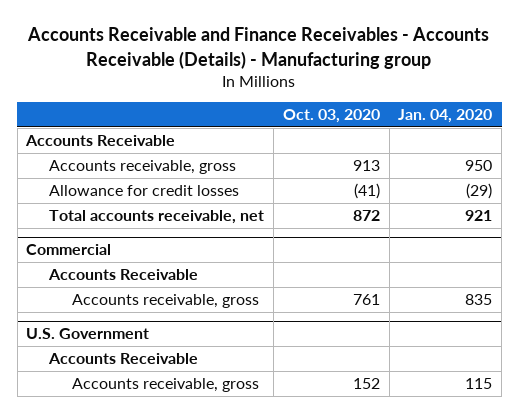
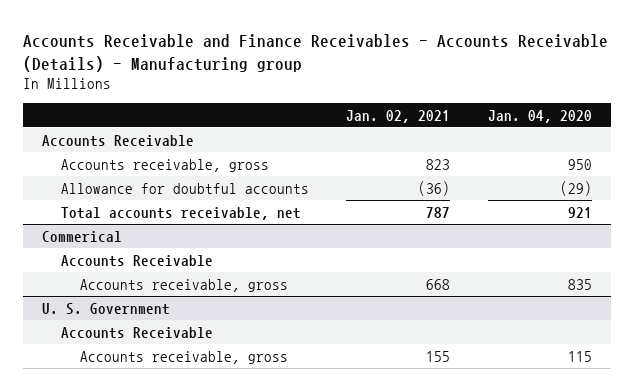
- | Oct. 03, 2020 | Jan. 04, 2020
+ | Jan. 02, 2021 | Jan. 04, 2020
- Allowance for credit losses | (41) | (29)
+ Allowance for doubtful accounts | (36) | (29)
- Commercial
+ Commerical
- U.S. Government
+ U. S. Government

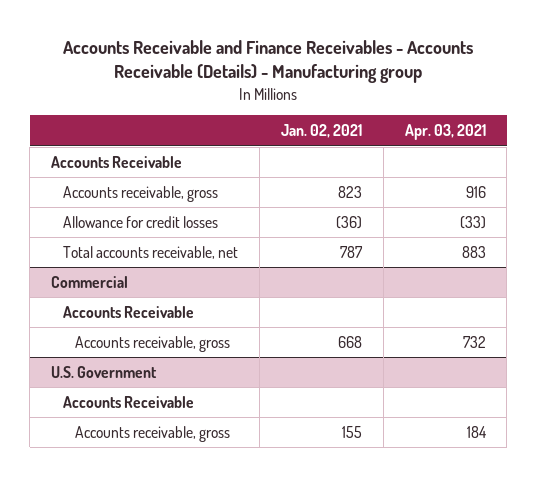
- | Jan. 02, 2021 | Jan. 04, 2020
+ | Jan. 02, 2021 | Apr. 03, 2021
- Allowance for doubtful accounts | (36) | (29)
+ Allowance for credit losses | (36) | (33)
- Commerical
+ Commercial
- U. S. Government
+ U.S. Government

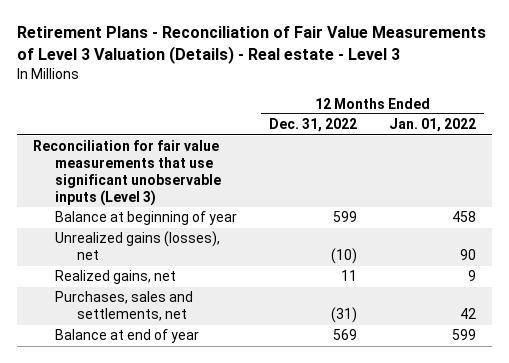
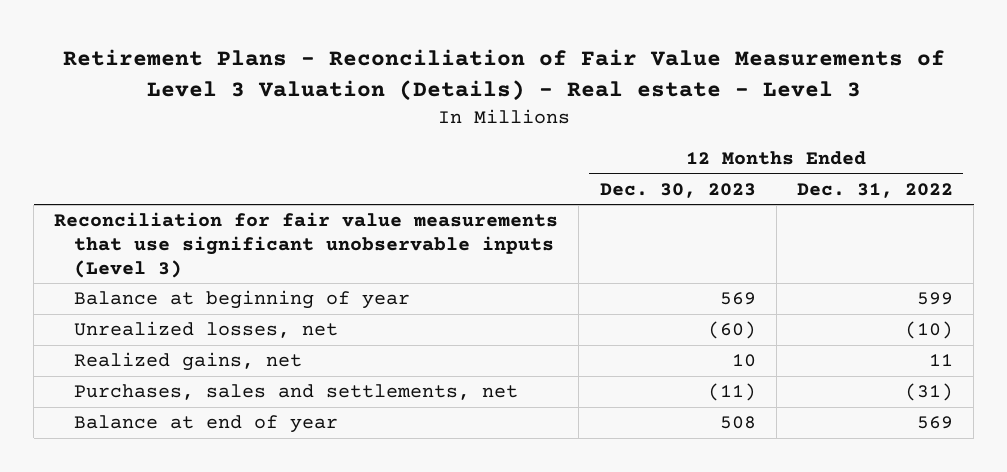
- | 12 Months Ended Dec. 31, 2022 | 12 Months Ended Jan. 01, 2022
+ | 12 Months Ended Dec. 30, 2023 | 12 Months Ended Dec. 31, 2022
- Unrealized gains (losses), net | (10) | 90
+ Unrealized losses, net | (60) | (10)

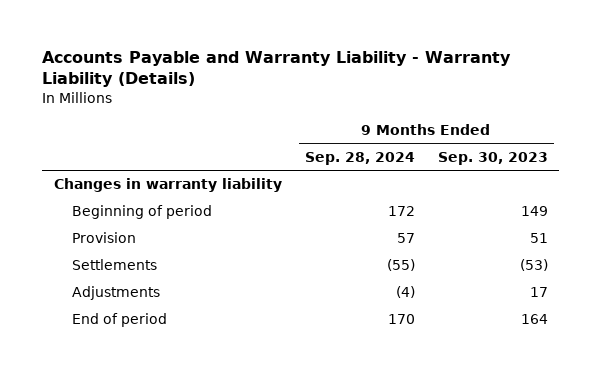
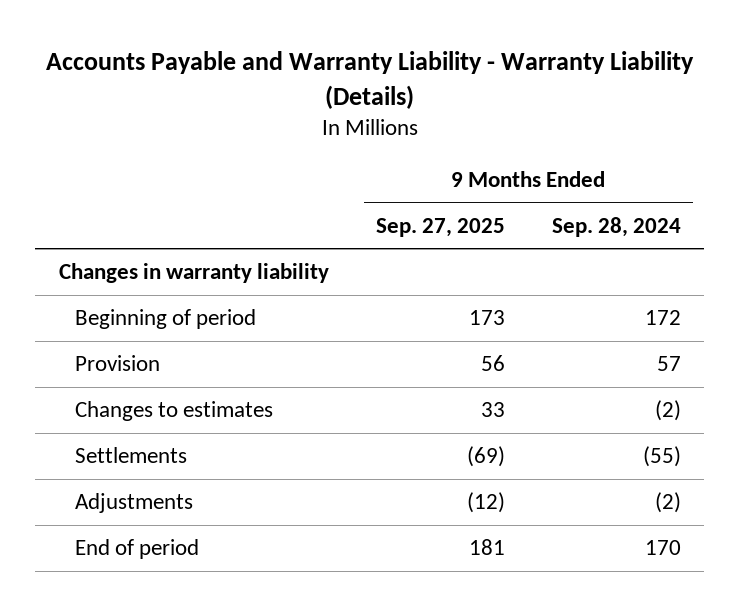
- | 9 Months Ended Sep. 28, 2024 | 9 Months Ended Sep. 30, 2023
+ | 9 Months Ended Sep. 27, 2025 | 9 Months Ended Sep. 28, 2024
+ Changes to estimates | 33 | (2)
- Adjustments | (4) | 17
+ Adjustments | (12) | (2)

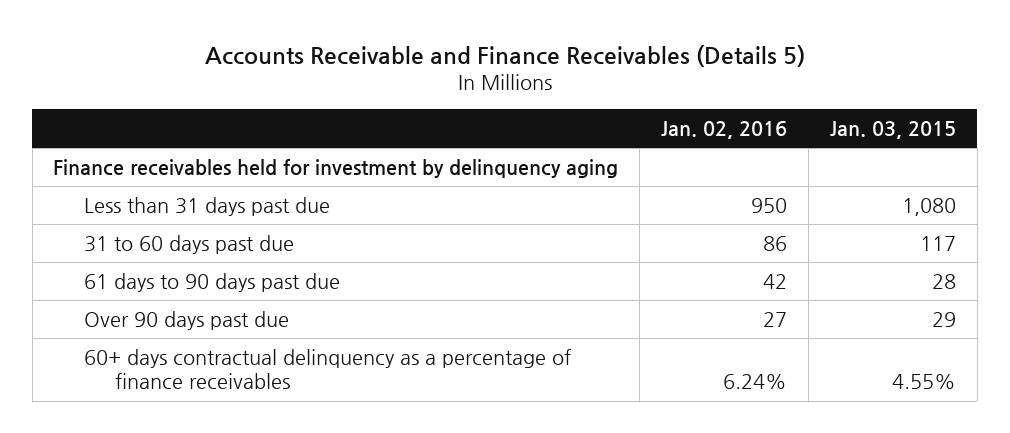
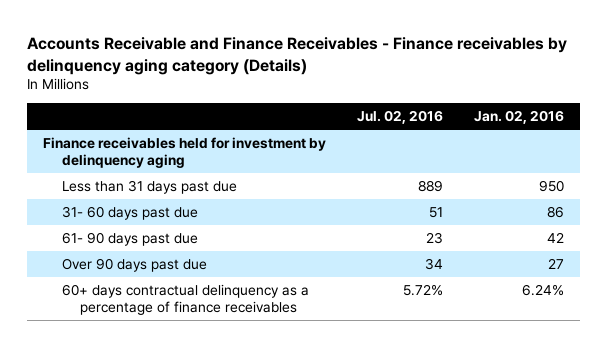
- Accounts Receivable and Finance Receivables (Details 5)
+ Accounts Receivable and Finance Receivables - Finance receivables by delinquency aging category (Details)
- | Jan. 02, 2016 | Jan. 03, 2015
+ | Jul. 02, 2016 | Jan. 02, 2016
- 31 to 60 days past due | 86 | 117
- 61 days to 90 days past due | 42 | 28
+ 31- 60 days past due | 51 | 86
+ 61- 90 days past due | 23 | 42

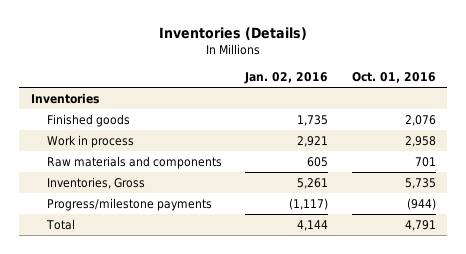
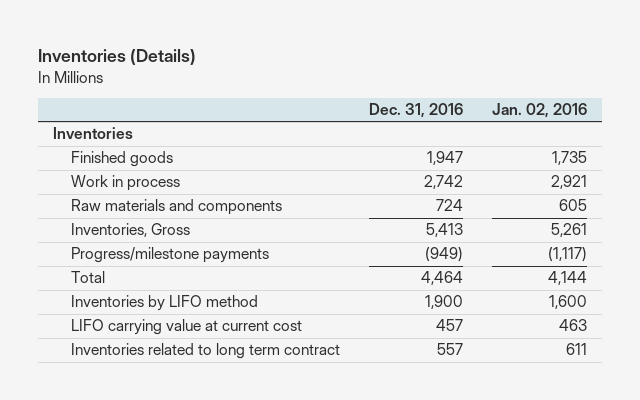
- | Jan. 02, 2016 | Oct. 01, 2016
+ | Dec. 31, 2016 | Jan. 02, 2016
+ Inventories by LIFO method | 1,900 | 1,600
+ LIFO carrying value at current cost | 457 | 463
+ Inventories related to long term contract | 557 | 611

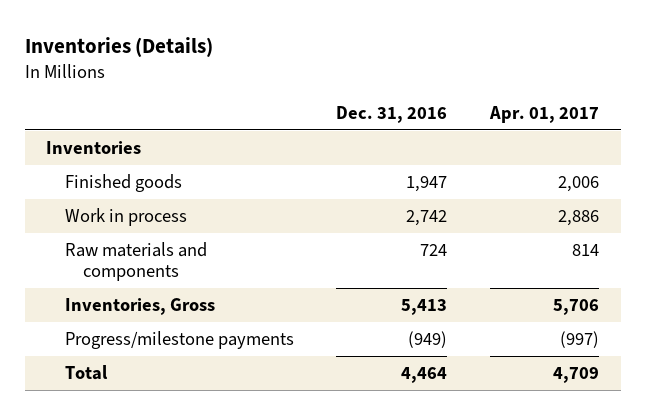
- | Dec. 31, 2016 | Jan. 02, 2016
+ | Dec. 31, 2016 | Apr. 01, 2017
- Inventories by LIFO method | 1,900 | 1,600
- LIFO carrying value at current cost | 457 | 463
- Inventories related to long term contract | 557 | 611

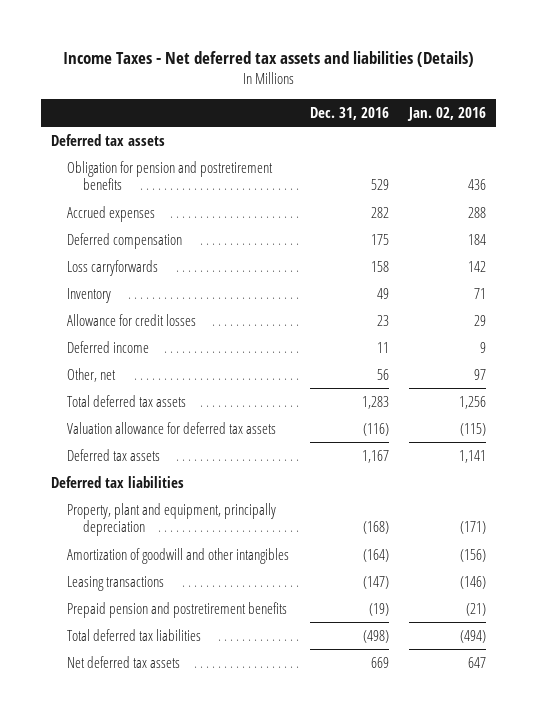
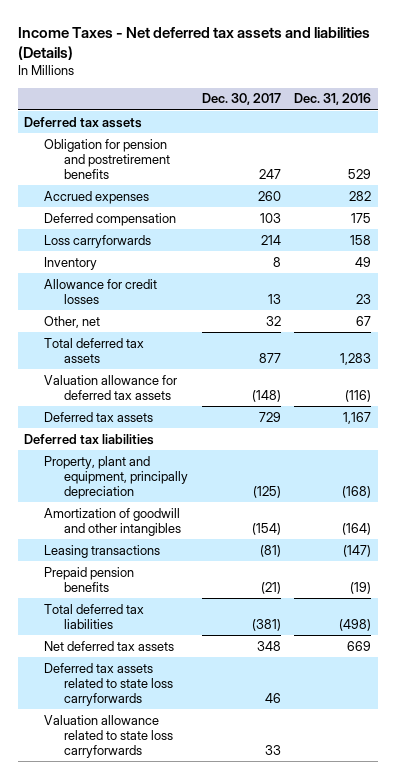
- | Dec. 31, 2016 | Jan. 02, 2016
+ | Dec. 30, 2017 | Dec. 31, 2016
- Deferred income | 11 | 9
- Other, net | 56 | 97
+ Other, net | 32 | 67
- Prepaid pension and postretirement benefits | (19) | (21)
+ Prepaid pension benefits | (21) | (19)
+ Deferred tax assets related to state loss carryforwards | 46 |
+ Valuation allowance related to state loss carryforwards | 33 |

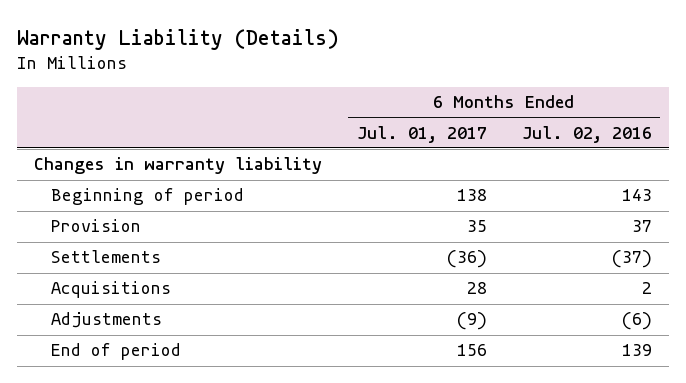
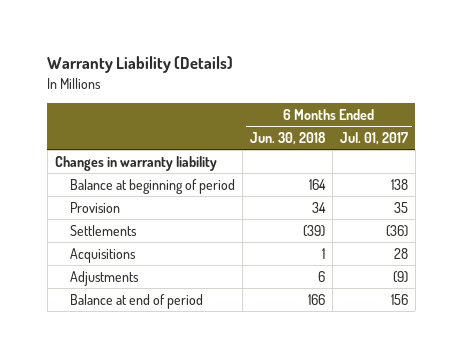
- | 6 Months Ended Jul. 01, 2017 | 6 Months Ended Jul. 02, 2016
+ | 6 Months Ended Jun. 30, 2018 | 6 Months Ended Jul. 01, 2017
- Beginning of period | 138 | 143
+ Balance at beginning of period | 164 | 138
- End of period | 156 | 139
+ Balance at end of period | 166 | 156

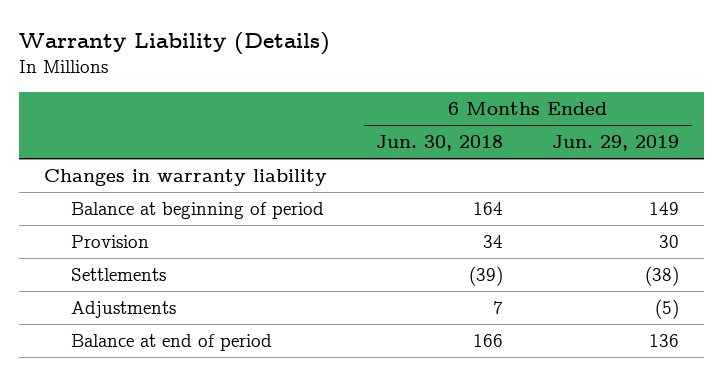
- | 6 Months Ended Jun. 30, 2018 | 6 Months Ended Jul. 01, 2017
+ | 6 Months Ended Jun. 30, 2018 | 6 Months Ended Jun. 29, 2019
- Acquisitions | 1 | 28
- Adjustments | 6 | (9)
+ Adjustments | 7 | (5)

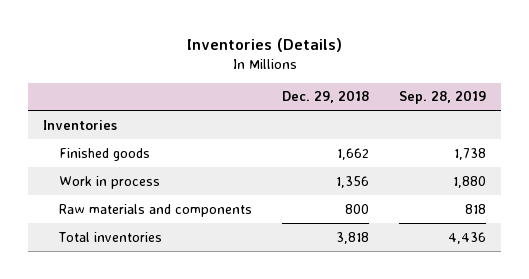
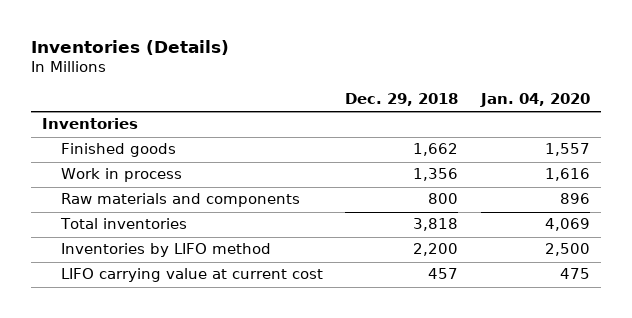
- | Dec. 29, 2018 | Sep. 28, 2019
+ | Dec. 29, 2018 | Jan. 04, 2020
+ Inventories by LIFO method | 2,200 | 2,500
+ LIFO carrying value at current cost | 457 | 475

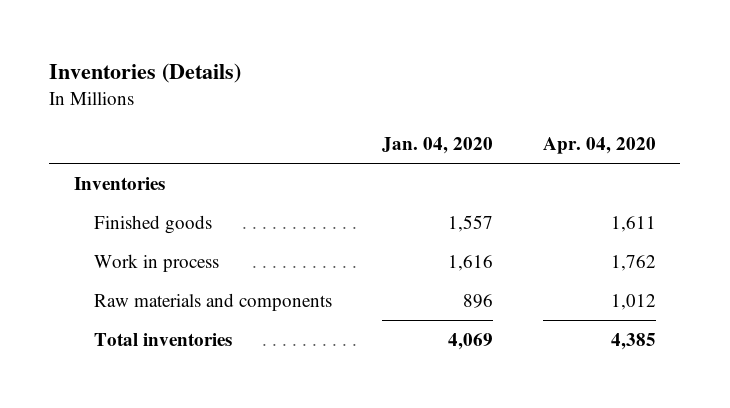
- | Dec. 29, 2018 | Jan. 04, 2020
+ | Jan. 04, 2020 | Apr. 04, 2020
- Inventories by LIFO method | 2,200 | 2,500
- LIFO carrying value at current cost | 457 | 475

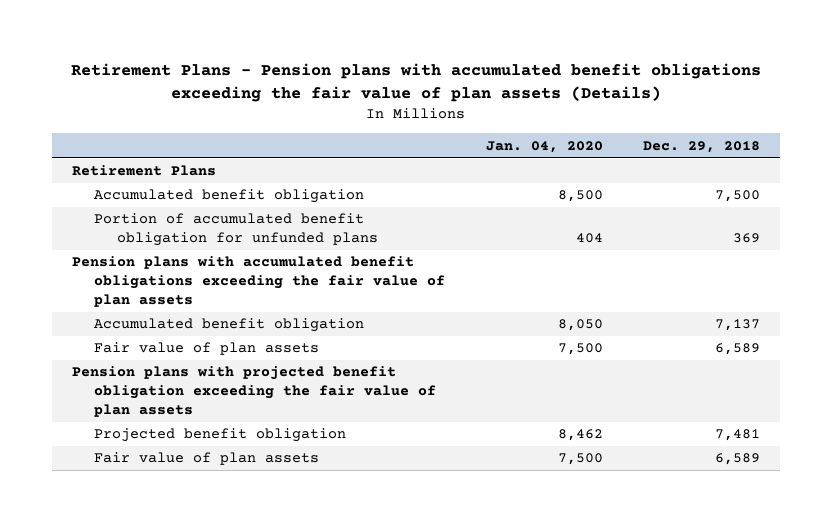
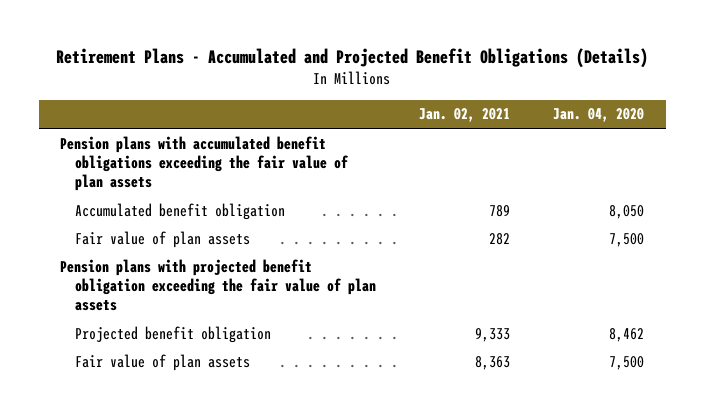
- Retirement Plans - Pension plans with accumulated benefit obligations exceeding the fair value of plan assets (Details)
+ Retirement Plans - Accumulated and Projected Benefit Obligations (Details)
- | Jan. 04, 2020 | Dec. 29, 2018
+ | Jan. 02, 2021 | Jan. 04, 2020
- Retirement Plans
- Accumulated benefit obligation | 8,500 | 7,500
- Portion of accumulated benefit obligation for unfunded plans | 404 | 369

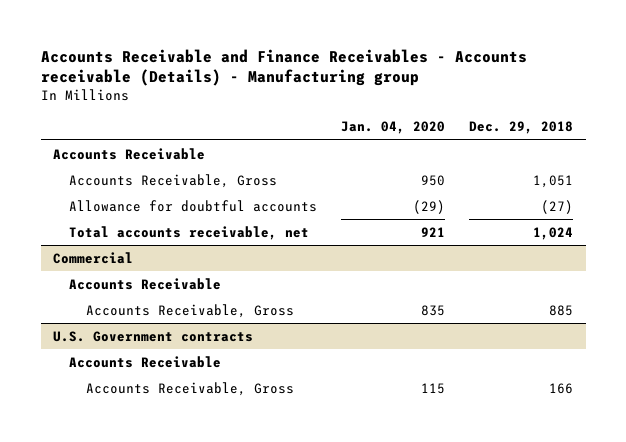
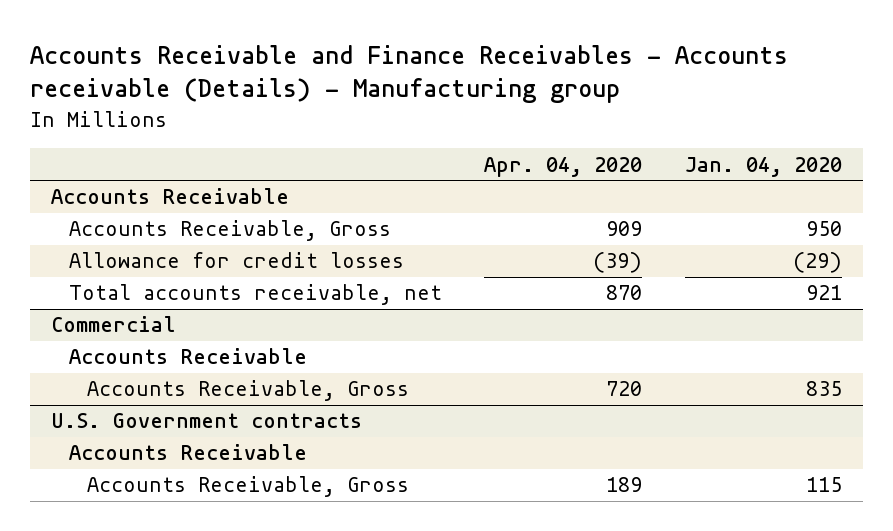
- | Jan. 04, 2020 | Dec. 29, 2018
+ | Apr. 04, 2020 | Jan. 04, 2020
- Allowance for doubtful accounts | (29) | (27)
+ Allowance for credit losses | (39) | (29)

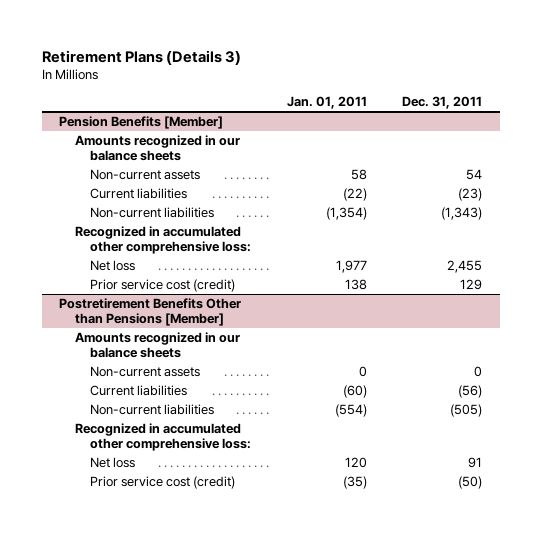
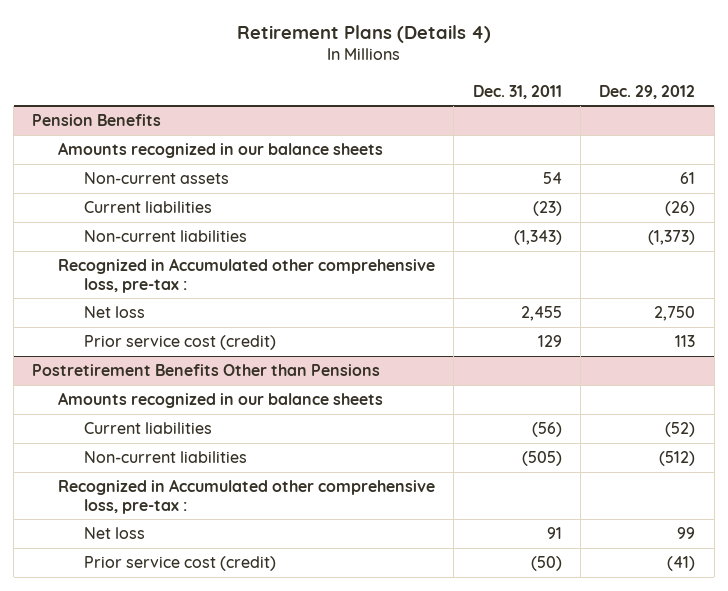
- Retirement Plans (Details 3)
+ Retirement Plans (Details 4)
- | Jan. 01, 2011 | Dec. 31, 2011
+ | Dec. 31, 2011 | Dec. 29, 2012
- Pension Benefits [Member]
+ Pension Benefits
- Recognized in accumulated other comprehensive loss:
+ Recognized in Accumulated other comprehensive loss, pre-tax :
- Postretirement Benefits Other than Pensions [Member]
+ Postretirement Benefits Other than Pensions
- Non-current assets | 0 | 0
- Recognized in accumulated other comprehensive loss:
+ Recognized in Accumulated other comprehensive loss, pre-tax :

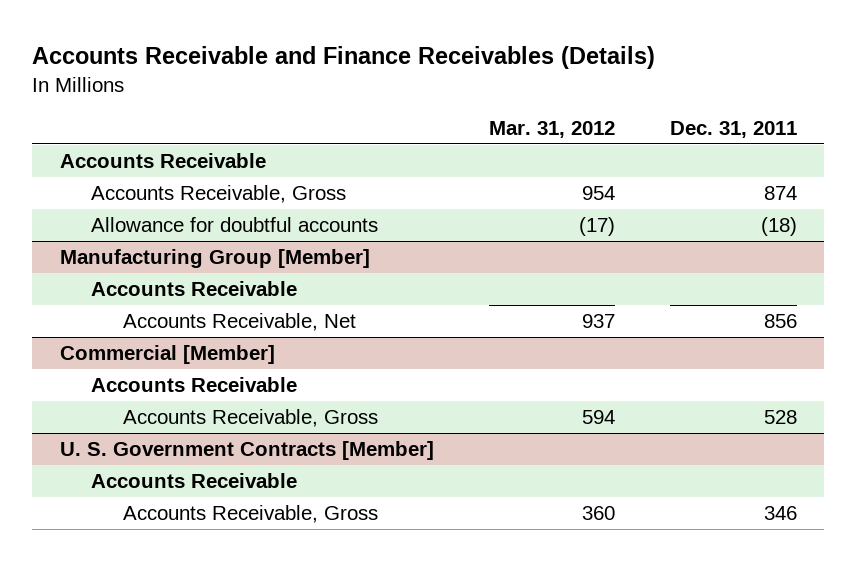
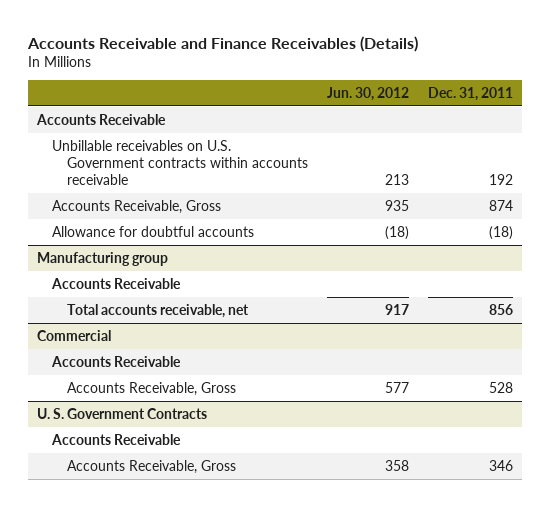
- | Mar. 31, 2012 | Dec. 31, 2011
+ | Jun. 30, 2012 | Dec. 31, 2011
+ Unbillable receivables on U.S. Government contracts within accounts receivable | 213 | 192
- Manufacturing Group [Member]
+ Manufacturing group
- Accounts Receivable, Net | 937 | 856
- Commercial [Member]
+ Total accounts receivable, net | 917 | 856
+ Commercial
- U. S. Government Contracts [Member]
+ U. S. Government Contracts

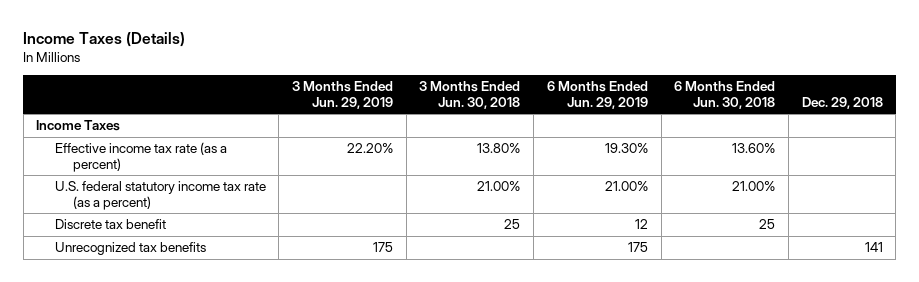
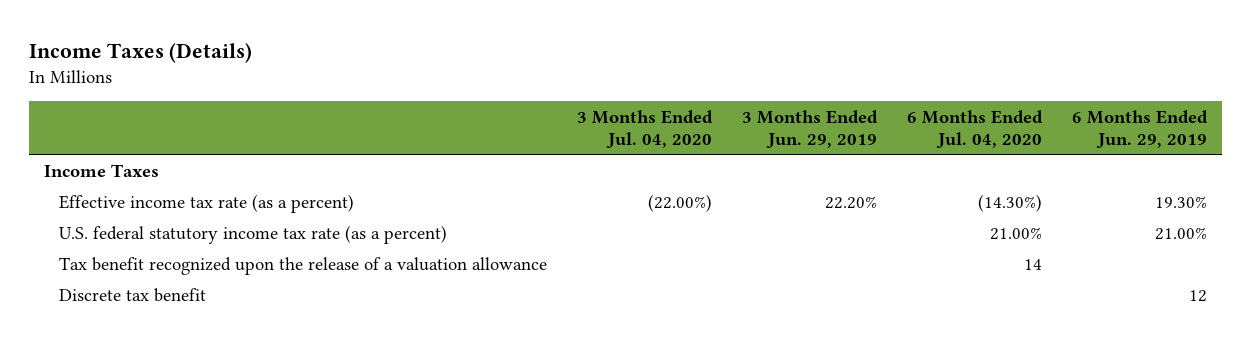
- | 3 Months Ended Jun. 29, 2019 | 3 Months Ended Jun. 30, 2018 | 6 Months Ended Jun. 29, 2019 | 6 Months Ended Jun. 30, 2018 | Dec. 29, 2018
+ | 3 Months Ended Jul. 04, 2020 | 3 Months Ended Jun. 29, 2019 | 6 Months Ended Jul. 04, 2020 | 6 Months Ended Jun. 29, 2019
+ Tax benefit recognized upon the release of a valuation allowance | | | 14 |
- Unrecognized tax benefits | 175 | | 175 | | 141

